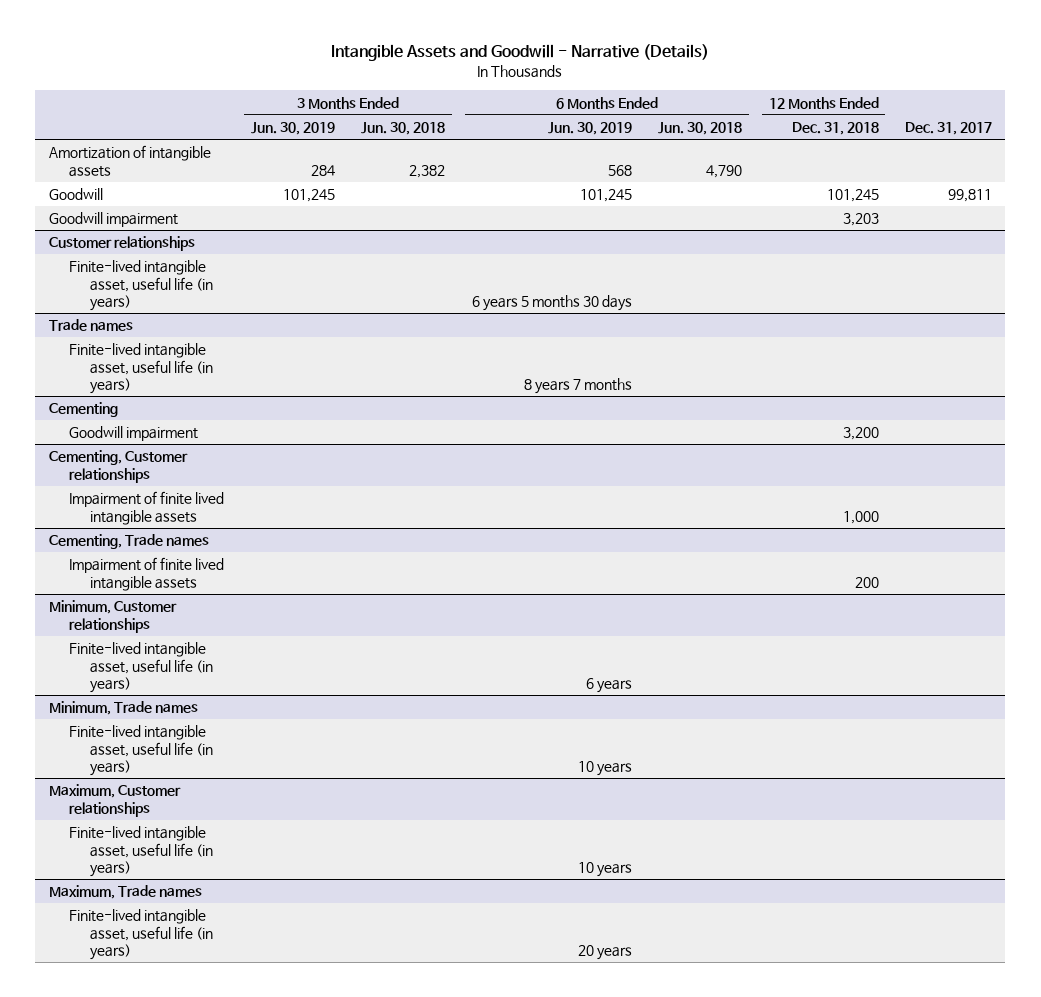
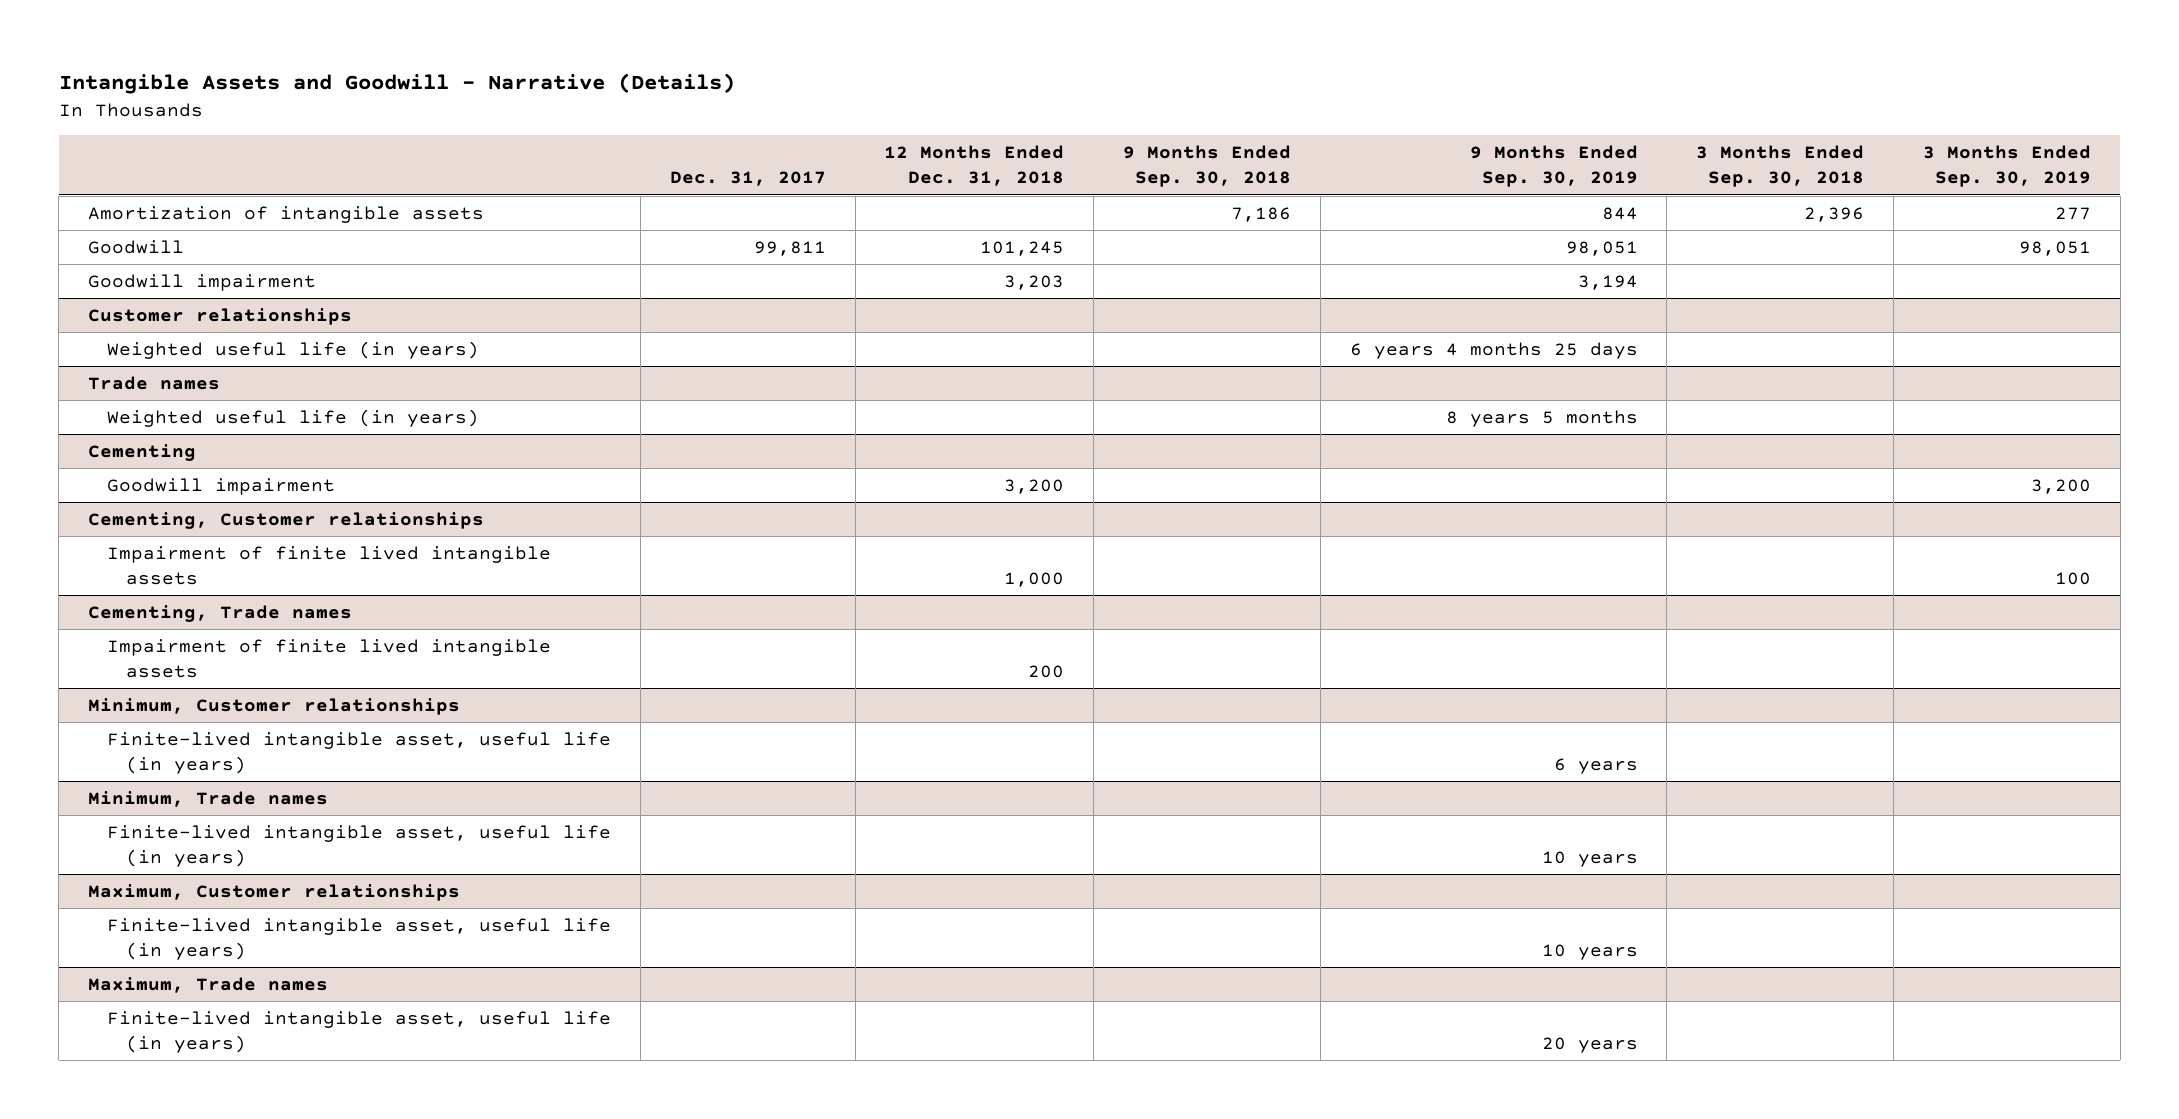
- | 3 Months Ended Jun. 30, 2019 | 3 Months Ended Jun. 30, 2018 | 6 Months Ended Jun. 30, 2019 | 6 Months Ended Jun. 30, 2018 | 12 Months Ended Dec. 31, 2018 | Dec. 31, 2017
+ | Dec. 31, 2017 | 12 Months Ended Dec. 31, 2018 | 9 Months Ended Sep. 30, 2018 | 9 Months Ended Sep. 30, 2019 | 3 Months Ended Sep. 30, 2018 | 3 Months Ended Sep. 30, 2019
@ Customer relationships
- Finite-lived intangible asset, useful life (in years) | | | 6 years 5 months 30 days | | |
+ Weighted useful life (in years) | | | | 6 years 4 months 25 days | |
@ Trade names
- Finite-lived intangible asset, useful life (in years) | | | 8 years 7 months | | |
+ Weighted useful life (in years) | | | | 8 years 5 months | |

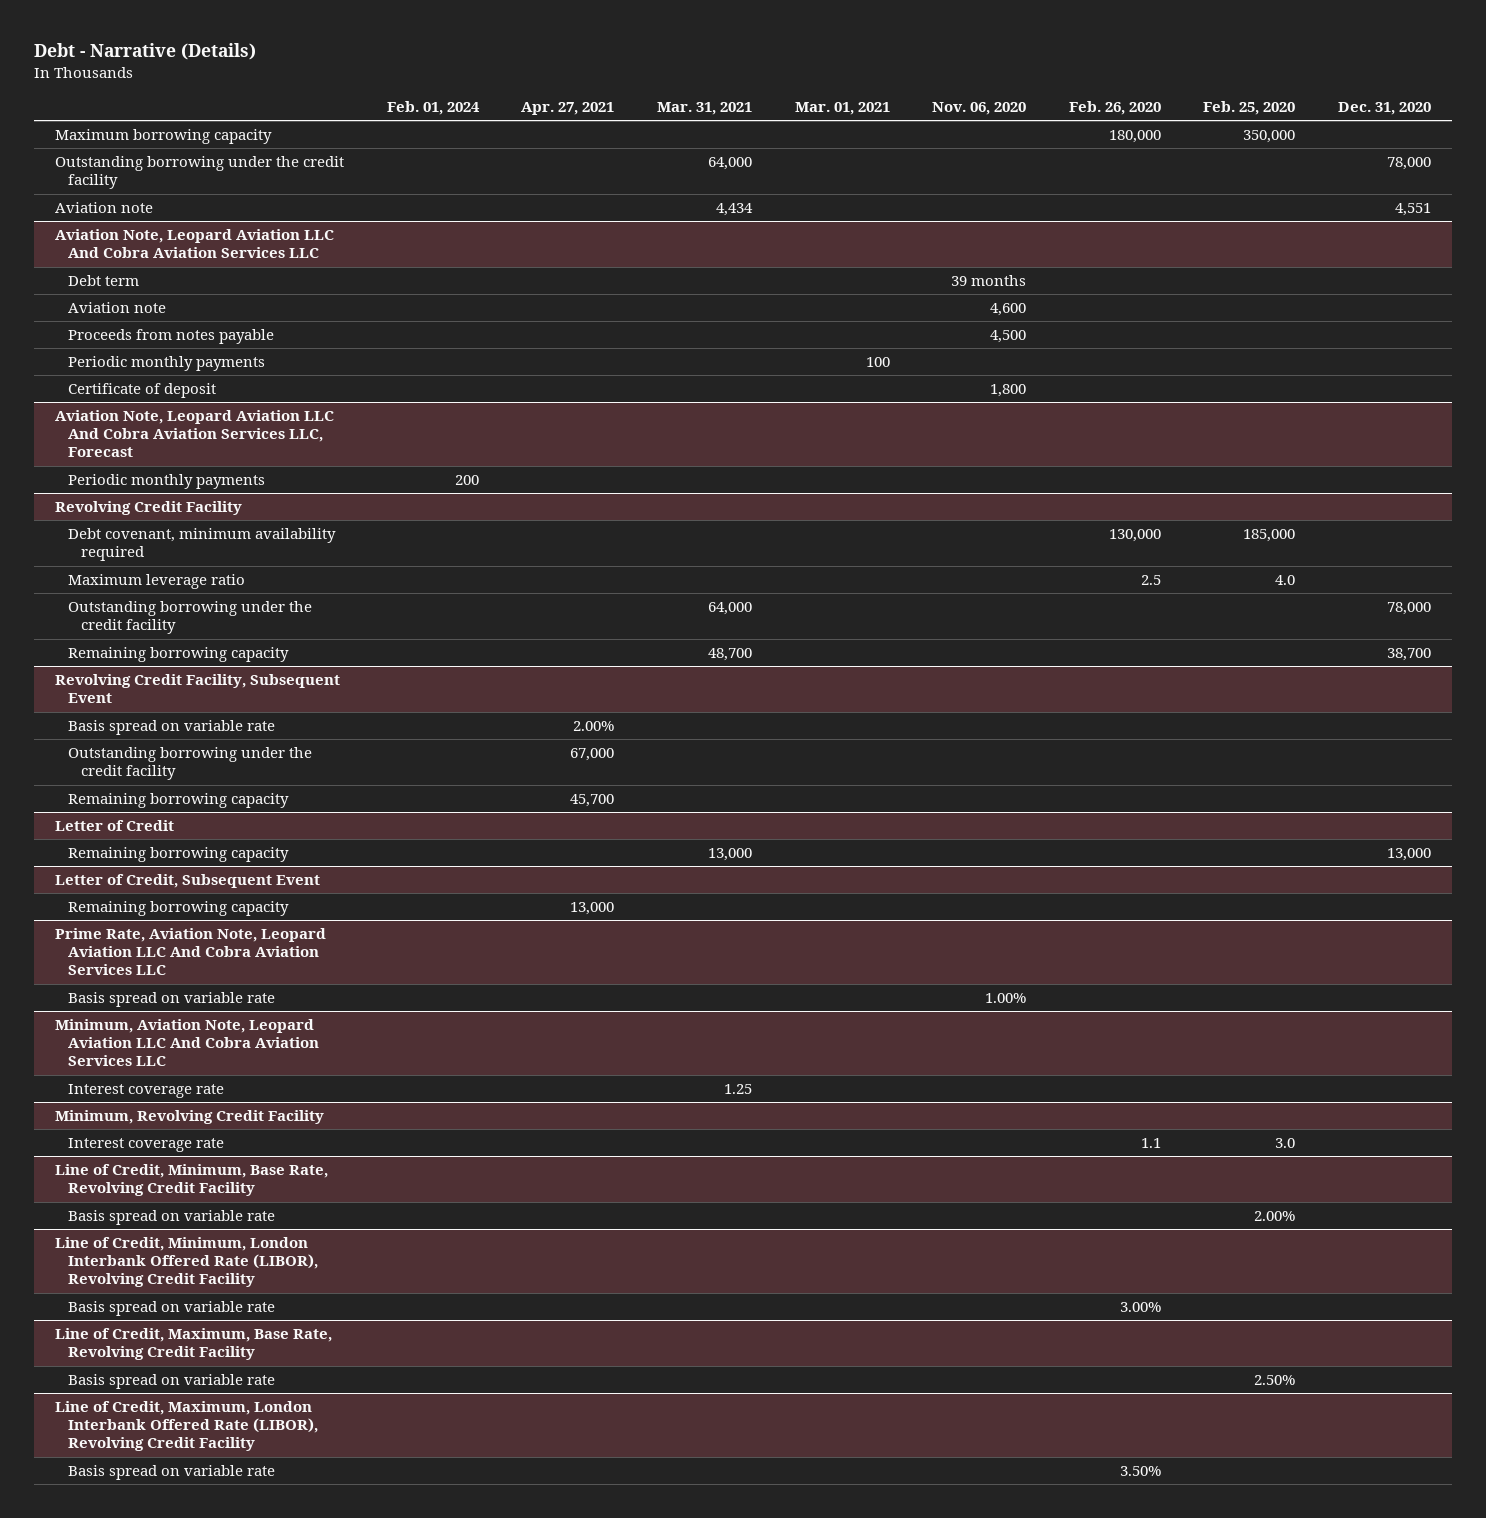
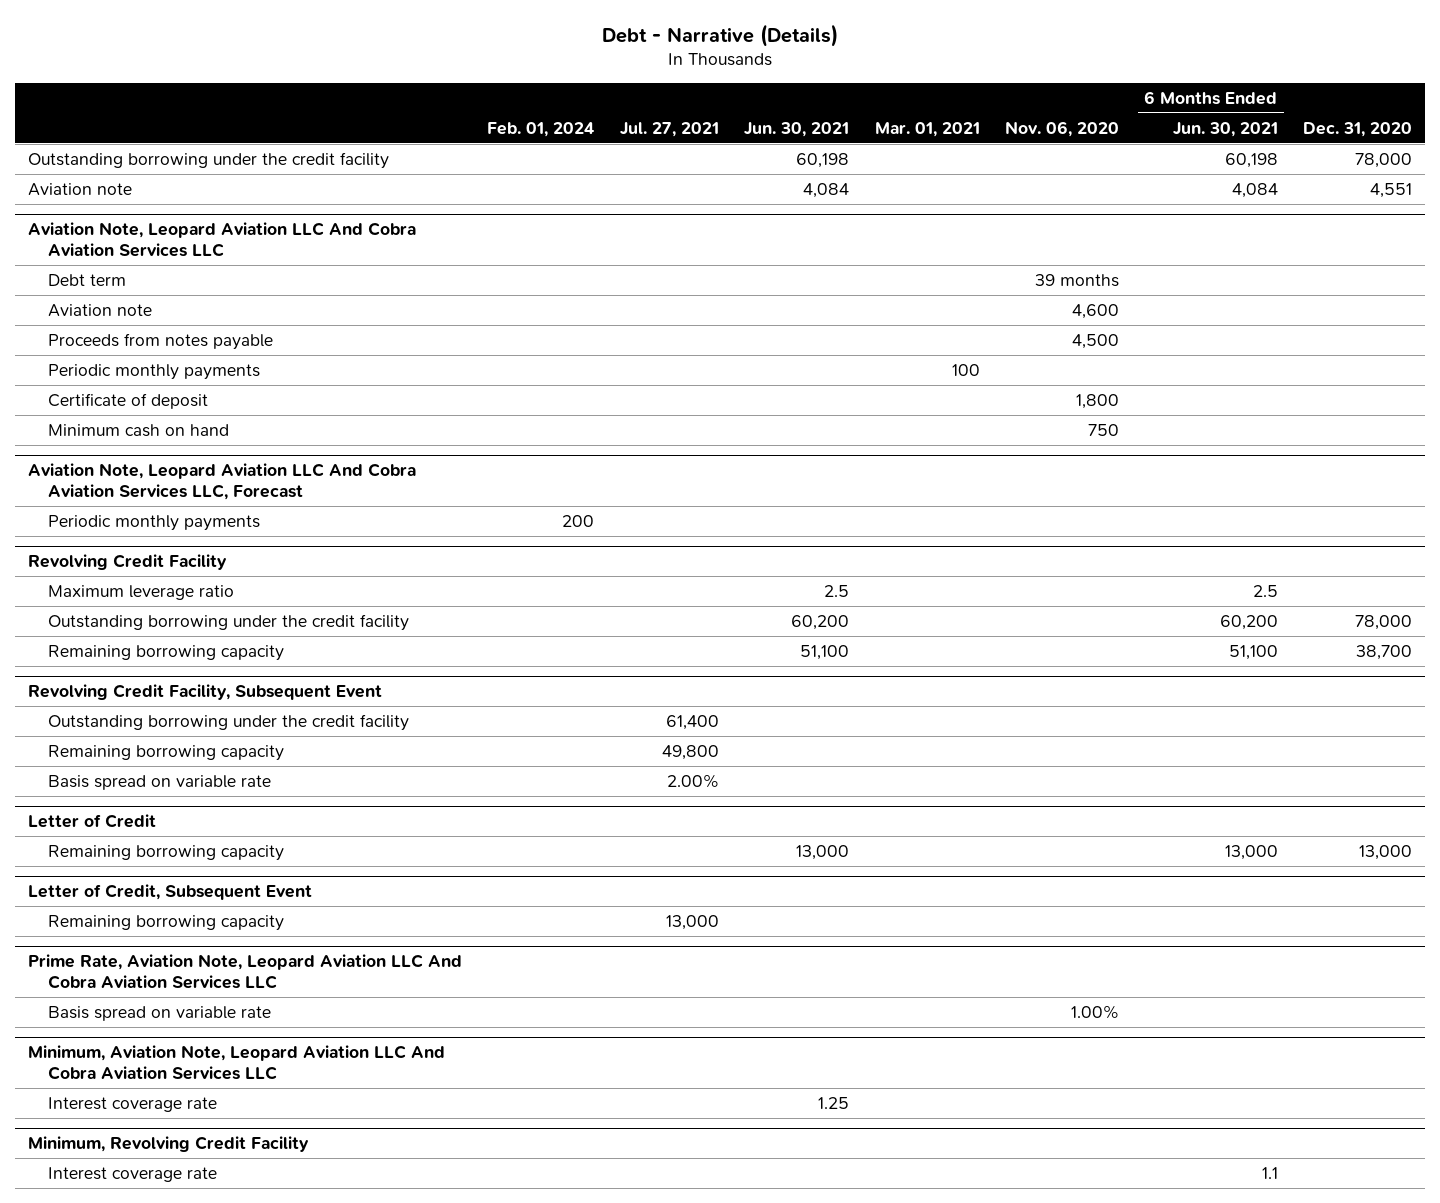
- | Feb. 01, 2024 | Apr. 27, 2021 | Mar. 31, 2021 | Mar. 01, 2021 | Nov. 06, 2020 | Feb. 26, 2020 | Feb. 25, 2020 | Dec. 31, 2020
+ | Feb. 01, 2024 | Jul. 27, 2021 | Jun. 30, 2021 | Mar. 01, 2021 | Nov. 06, 2020 | 6 Months Ended Jun. 30, 2021 | Dec. 31, 2020
- Maximum borrowing capacity | | | | | | 180,000 | 350,000 |
@ Aviation Note, Leopard Aviation LLC And Cobra Aviation Services LLC
+ Minimum cash on hand | | | | | 750 | |
@ Revolving Credit Facility
- Debt covenant, minimum availability required | | | | | | 130,000 | 185,000 |
@ Revolving Credit Facility, Subsequent Event
moved down: Basis spread on variable rate | | 2.00% | | | | |
- Line of Credit, Minimum, Base Rate, Revolving Credit Facility
- Basis spread on variable rate | | | | | | | 2.00% |
- Line of Credit, Minimum, London Interbank Offered Rate (LIBOR), Revolving Credit Facility
- Basis spread on variable rate | | | | | | 3.00% | |
- Line of Credit, Maximum, Base Rate, Revolving Credit Facility
- Basis spread on variable rate | | | | | | | 2.50% |
- Line of Credit, Maximum, London Interbank Offered Rate (LIBOR), Revolving Credit Facility
- Basis spread on variable rate | | | | | | 3.50% | |

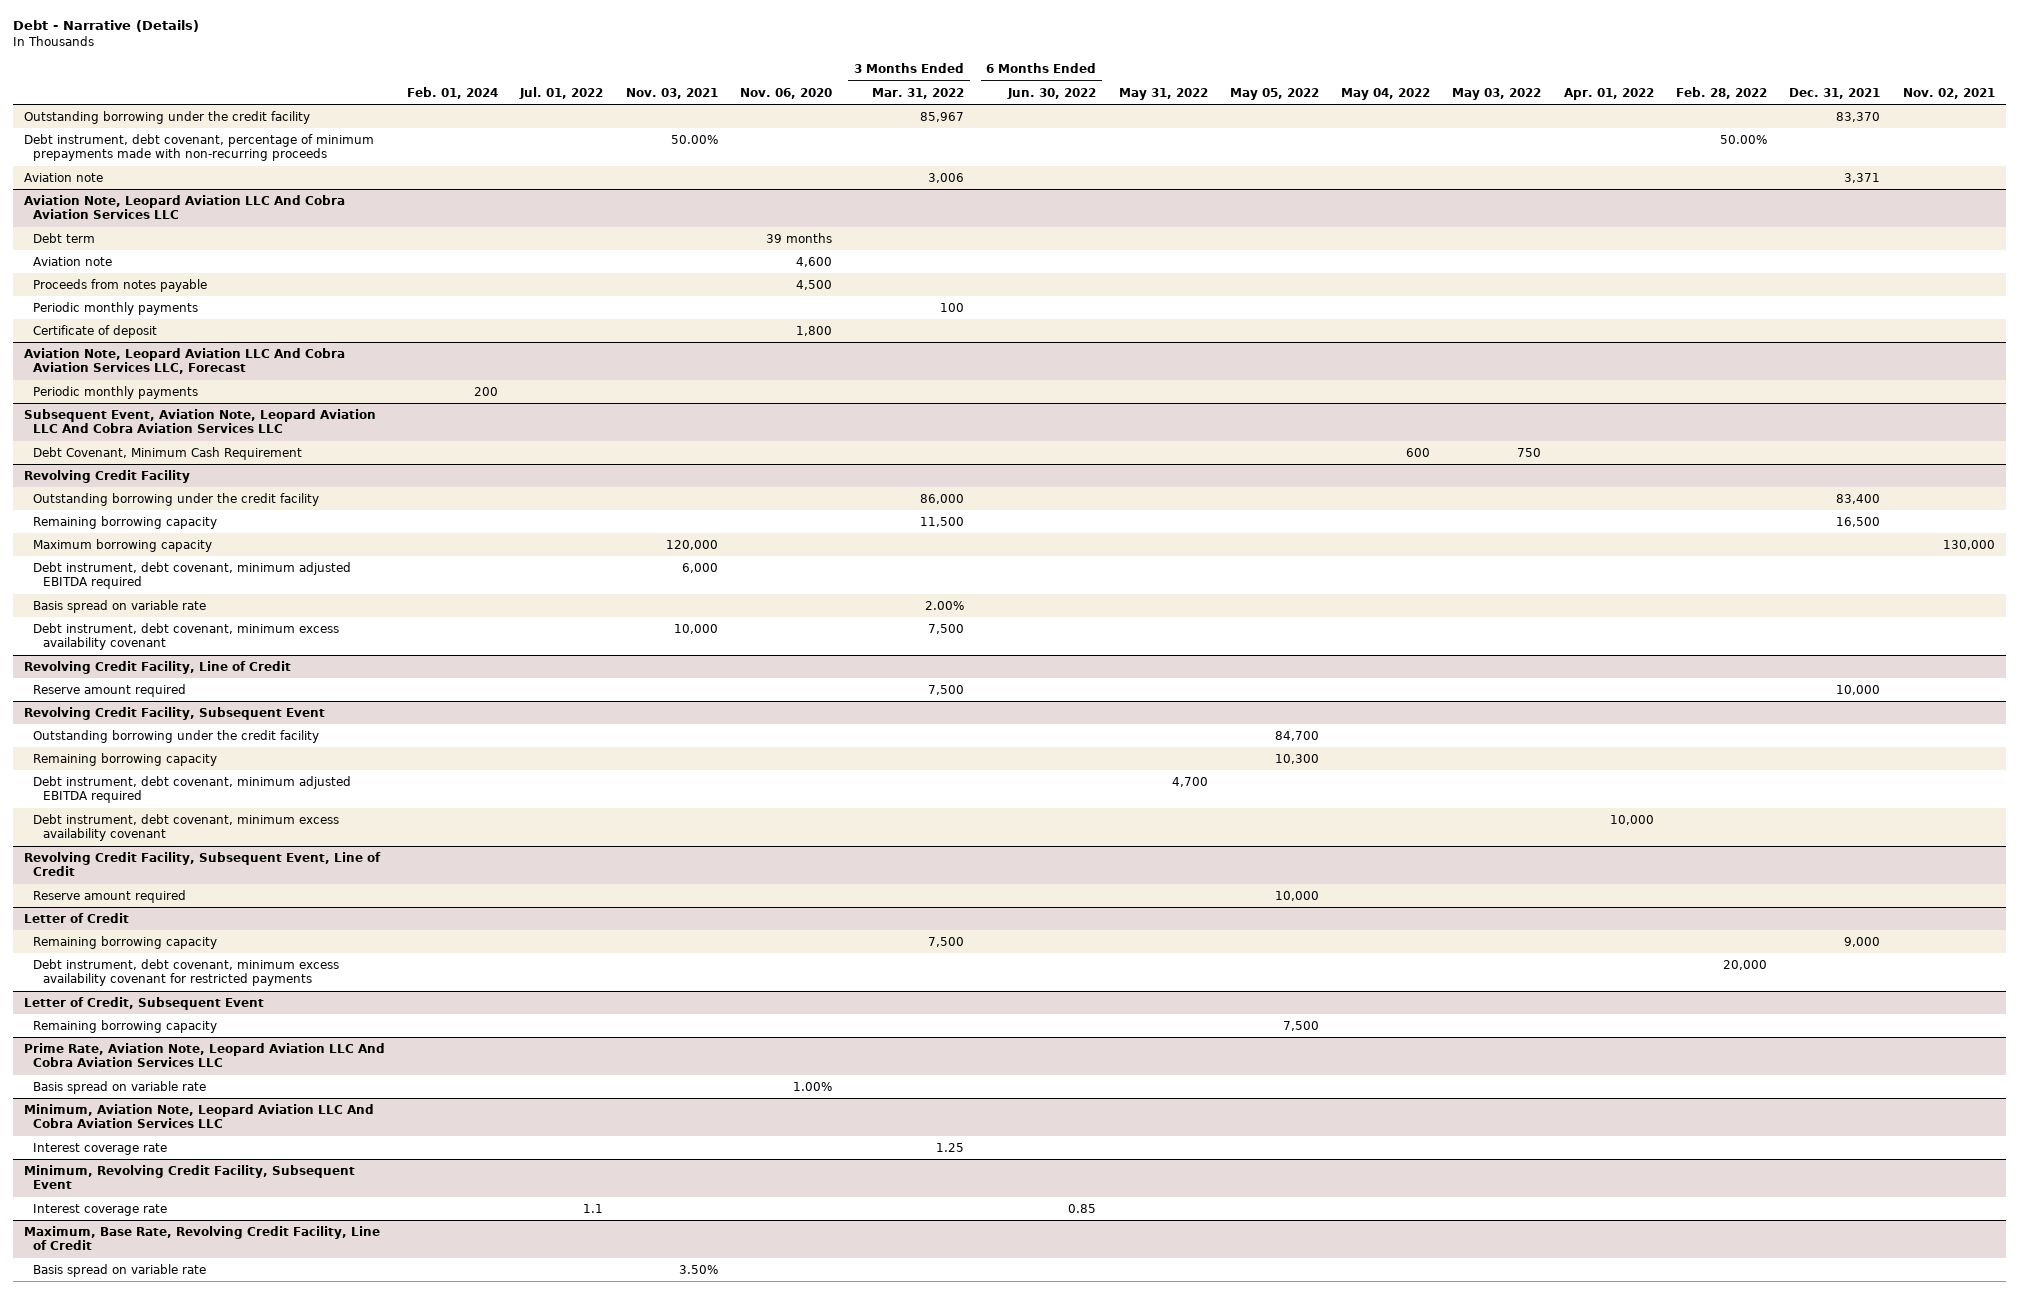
- | Feb. 01, 2024 | Jul. 27, 2021 | Jun. 30, 2021 | Mar. 01, 2021 | Nov. 06, 2020 | 6 Months Ended Jun. 30, 2021 | Dec. 31, 2020
+ | Feb. 01, 2024 | Jul. 01, 2022 | Nov. 03, 2021 | Nov. 06, 2020 | 3 Months Ended Mar. 31, 2022 | 6 Months Ended Jun. 30, 2022 | May 31, 2022 | May 05, 2022 | May 04, 2022 | May 03, 2022 | Apr. 01, 2022 | Feb. 28, 2022 | Dec. 31, 2021 | Nov. 02, 2021
+ Debt instrument, debt covenant, percentage of minimum prepayments made with non-recurring proceeds | | | 50.00% | | | | | | | | | 50.00% | |
@ Aviation Note, Leopard Aviation LLC And Cobra Aviation Services LLC
- Minimum cash on hand | | | | | 750 | |
+ Subsequent Event, Aviation Note, Leopard Aviation LLC And Cobra Aviation Services LLC
+ Debt Covenant, Minimum Cash Requirement | | | | | | | | | 600 | 750 | | | |
@ Revolving Credit Facility
- Maximum leverage ratio | | | 2.5 | | | 2.5 |
+ Maximum borrowing capacity | | | 120,000 | | | | | | | | | | | 130,000
+ Debt instrument, debt covenant, minimum adjusted EBITDA required | | | 6,000 | | | | | | | | | | |
+ Basis spread on variable rate | | | | | 2.00% | | | | | | | | |
+ Debt instrument, debt covenant, minimum excess availability covenant | | | 10,000 | | 7,500 | | | | | | | | |
+ Revolving Credit Facility, Line of Credit
+ Reserve amount required | | | | | 7,500 | | | | | | | | 10,000 |
@ Revolving Credit Facility, Subsequent Event
- Basis spread on variable rate | | 2.00% | | | | |
+ Debt instrument, debt covenant, minimum adjusted EBITDA required | | | | | | | 4,700 | | | | | | |
+ Debt instrument, debt covenant, minimum excess availability covenant | | | | | | | | | | | 10,000 | | |
+ Revolving Credit Facility, Subsequent Event, Line of Credit
+ Reserve amount required | | | | | | | | 10,000 | | | | | |
@ Letter of Credit
+ Debt instrument, debt covenant, minimum excess availability covenant for restricted payments | | | | | | | | | | | | 20,000 | |
- Minimum, Revolving Credit Facility
+ Minimum, Revolving Credit Facility, Subsequent Event
+ Maximum, Base Rate, Revolving Credit Facility, Line of Credit
+ Basis spread on variable rate | | | 3.50% | | | | | | | | | | |

